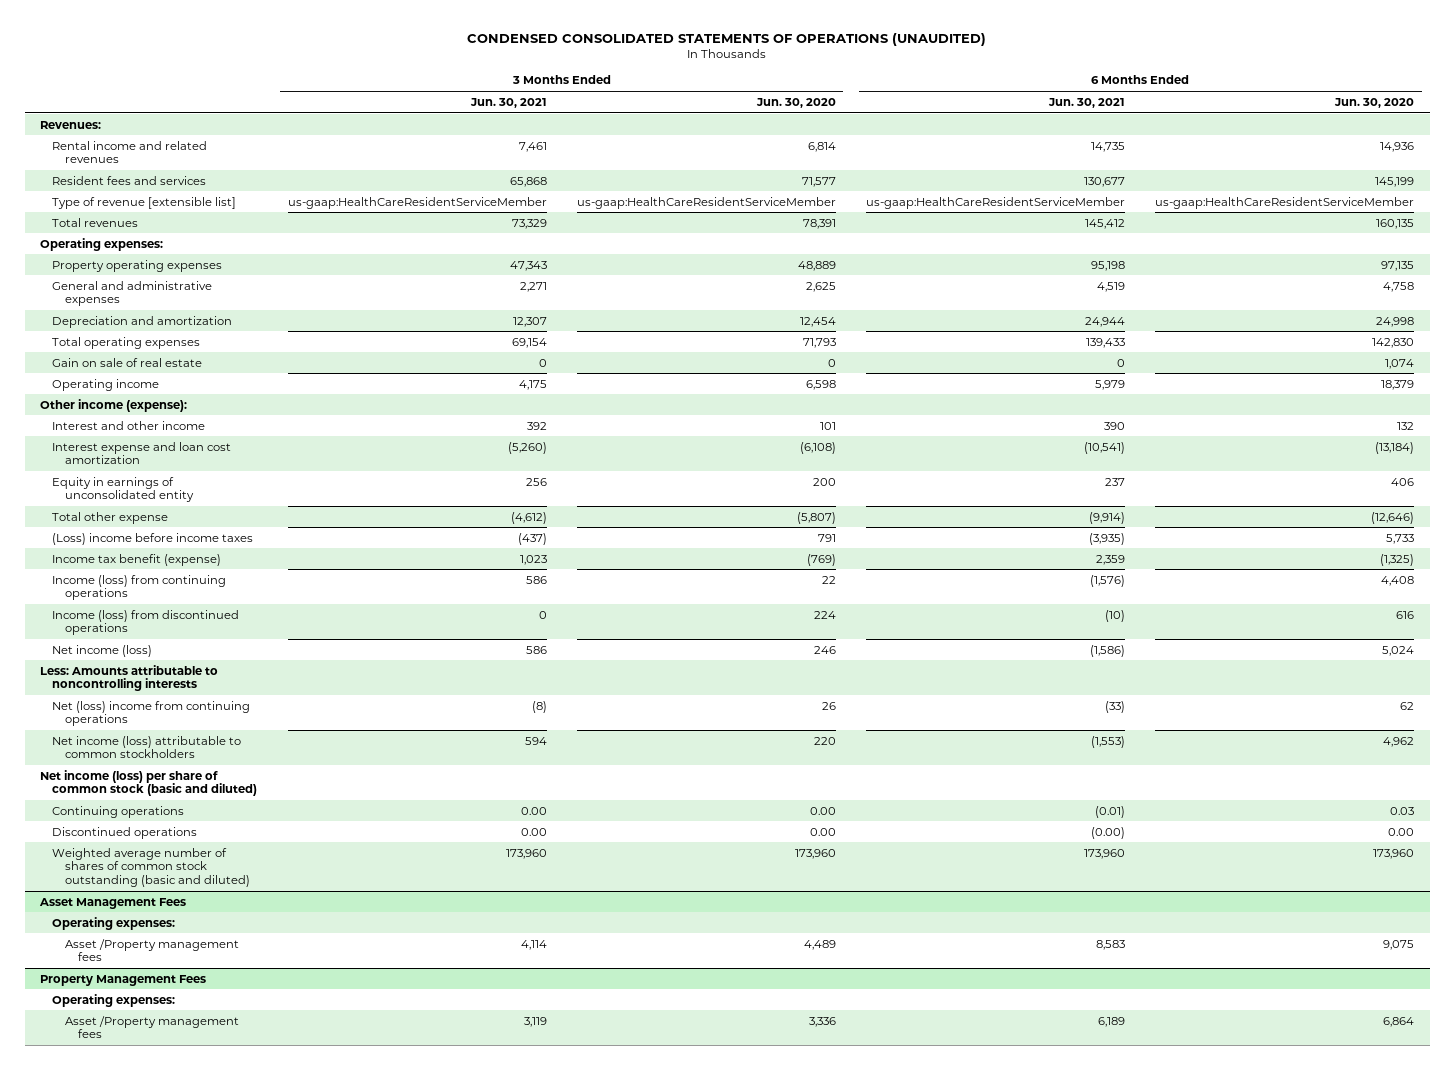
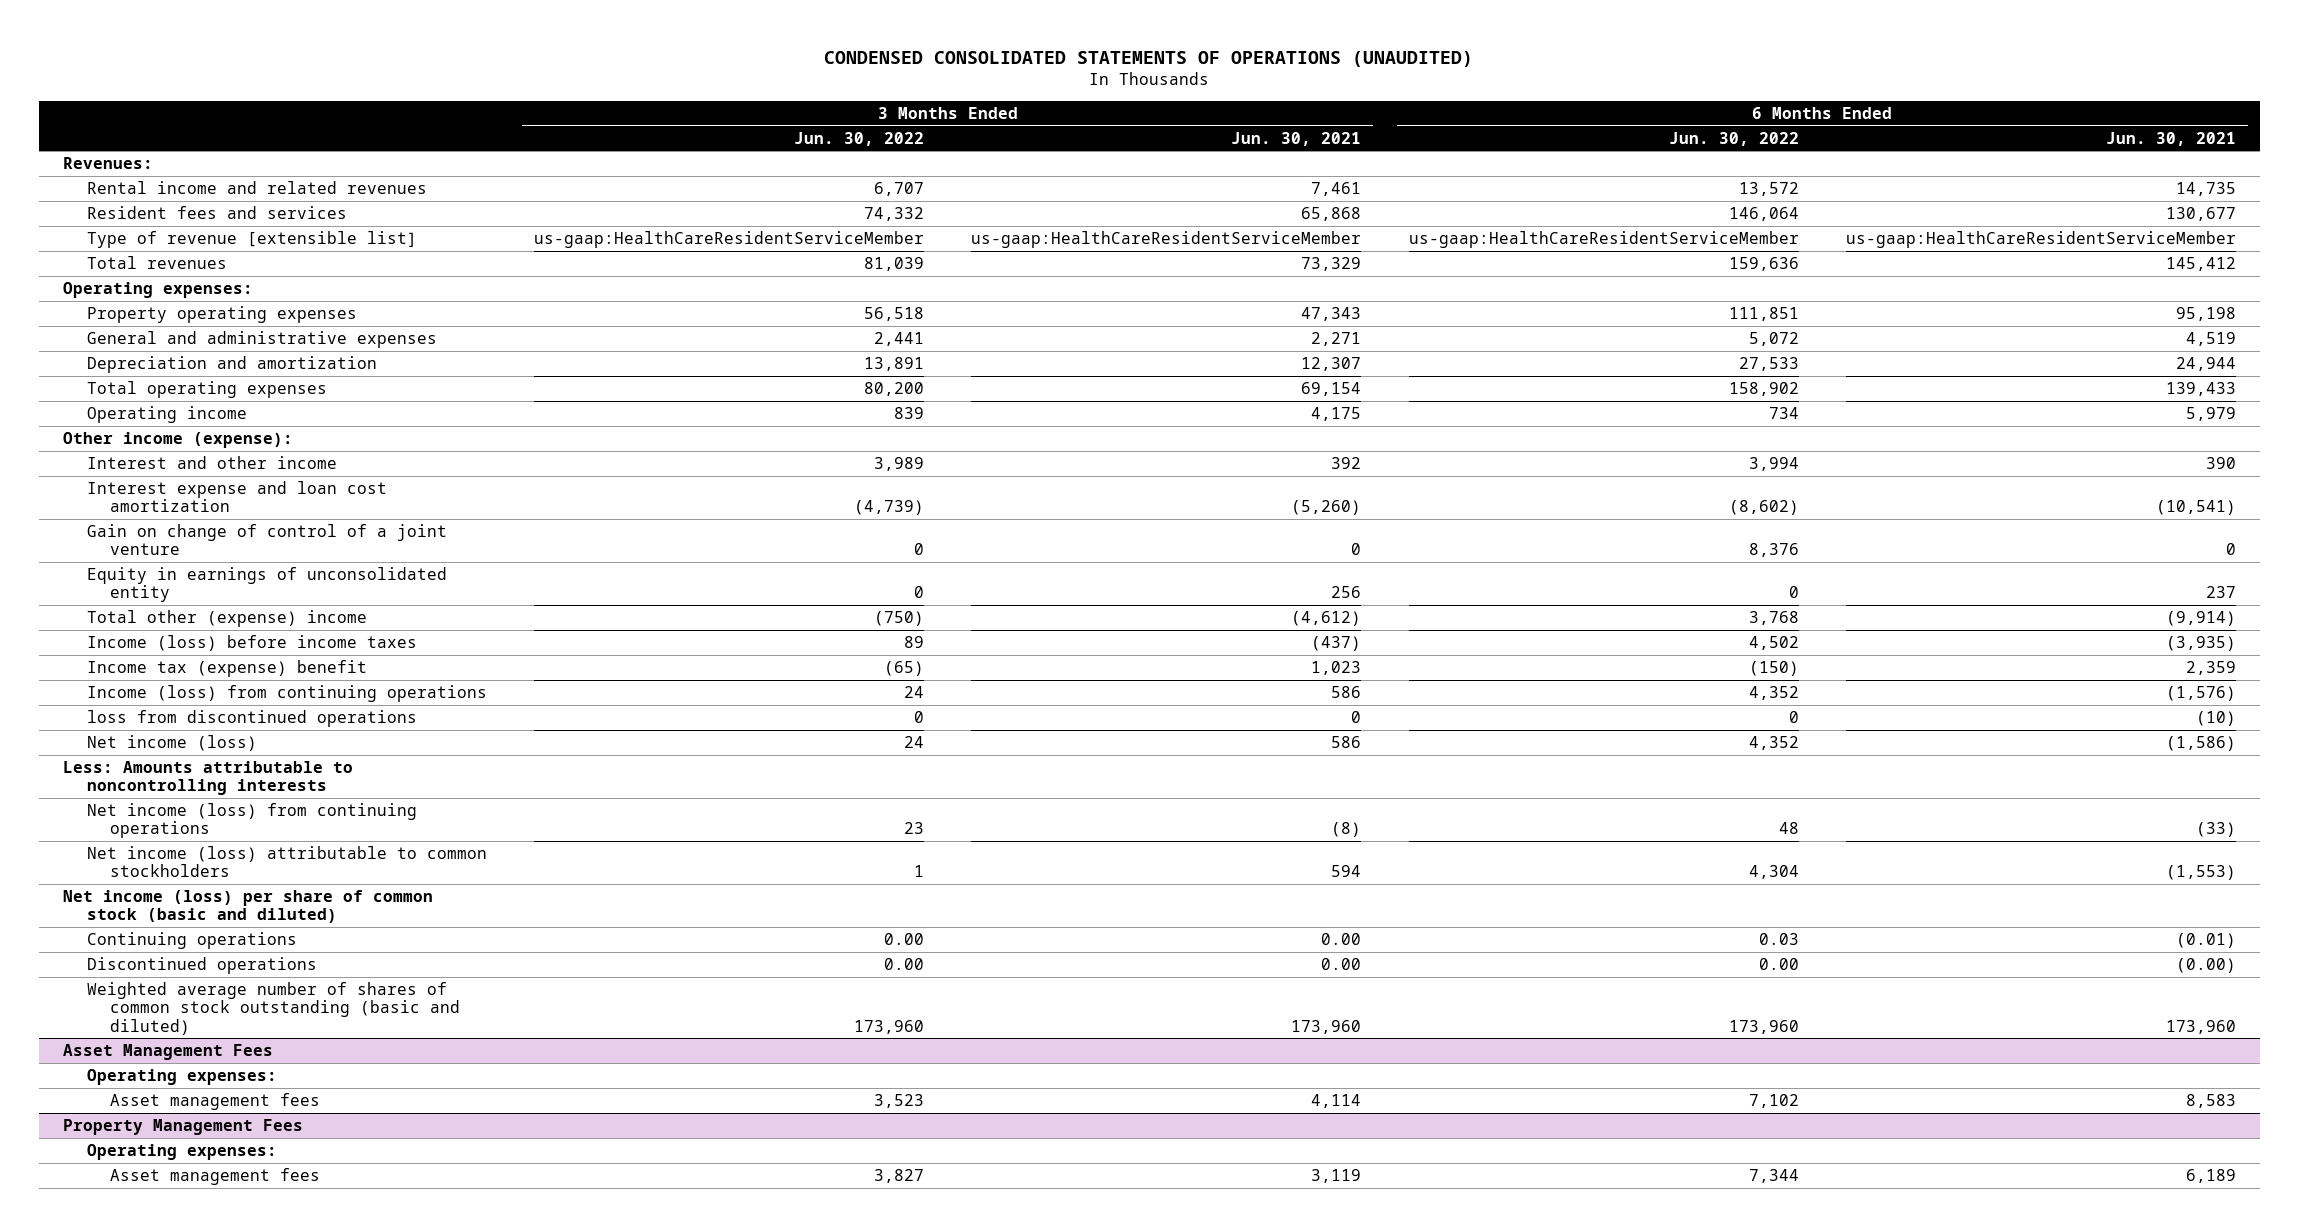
- | 3 Months Ended Jun. 30, 2021 | 3 Months Ended Jun. 30, 2020 | 6 Months Ended Jun. 30, 2021 | 6 Months Ended Jun. 30, 2020
+ | 3 Months Ended Jun. 30, 2022 | 3 Months Ended Jun. 30, 2021 | 6 Months Ended Jun. 30, 2022 | 6 Months Ended Jun. 30, 2021
- Gain on sale of real estate | 0 | 0 | 0 | 1,074
+ Gain on change of control of a joint venture | 0 | 0 | 8,376 | 0
- Total other expense | (4,612) | (5,807) | (9,914) | (12,646)
- (Loss) income before income taxes | (437) | 791 | (3,935) | 5,733
- Income tax benefit (expense) | 1,023 | (769) | 2,359 | (1,325)
+ Total other (expense) income | (750) | (4,612) | 3,768 | (9,914)
+ Income (loss) before income taxes | 89 | (437) | 4,502 | (3,935)
+ Income tax (expense) benefit | (65) | 1,023 | (150) | 2,359
- Income (loss) from discontinued operations | 0 | 224 | (10) | 616
+ loss from discontinued operations | 0 | 0 | 0 | (10)
- Net (loss) income from continuing operations | (8) | 26 | (33) | 62
+ Net income (loss) from continuing operations | 23 | (8) | 48 | (33)
@ Asset Management Fees
- Asset /Property management fees | 4,114 | 4,489 | 8,583 | 9,075
+ Asset management fees | 3,523 | 4,114 | 7,102 | 8,583
@ Property Management Fees
- Asset /Property management fees | 3,119 | 3,336 | 6,189 | 6,864
+ Asset management fees | 3,827 | 3,119 | 7,344 | 6,189

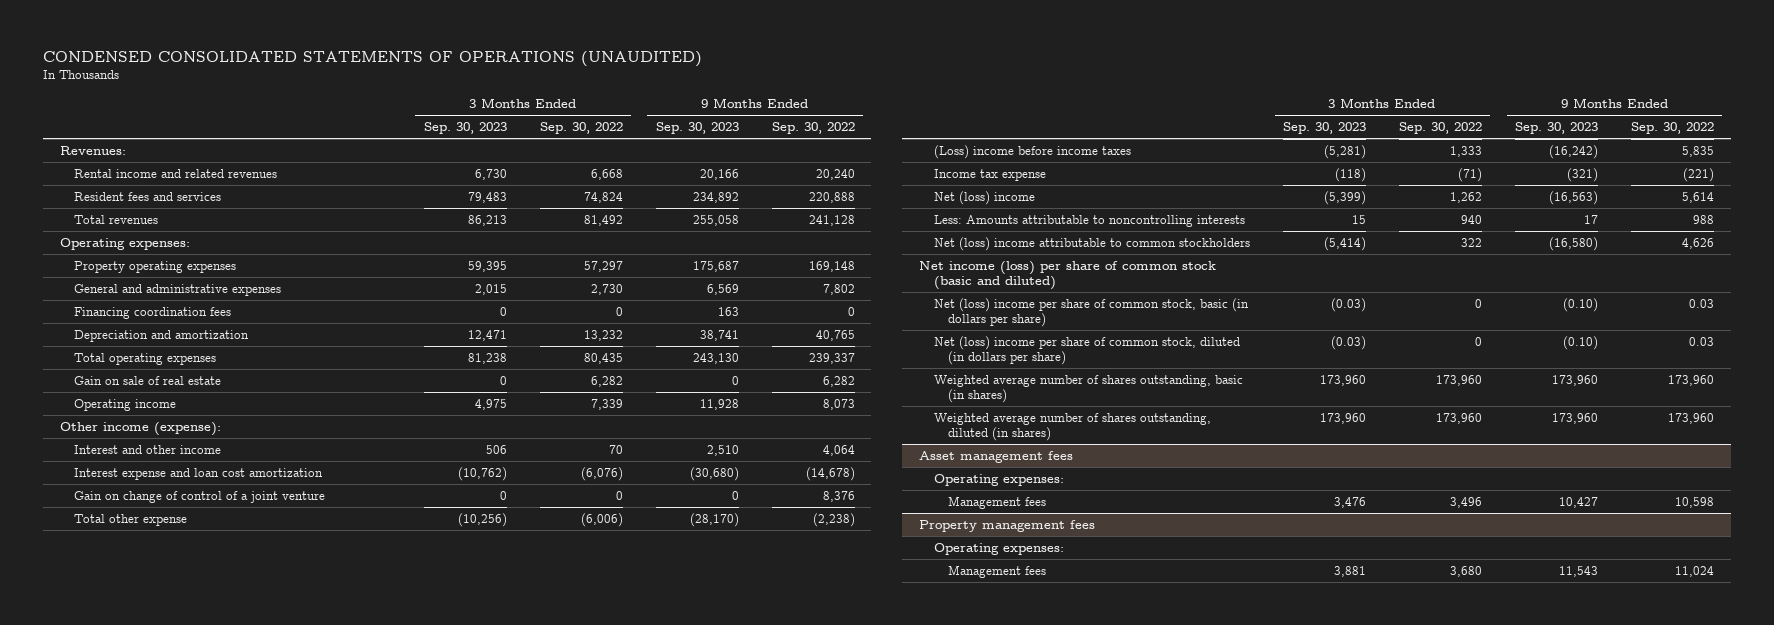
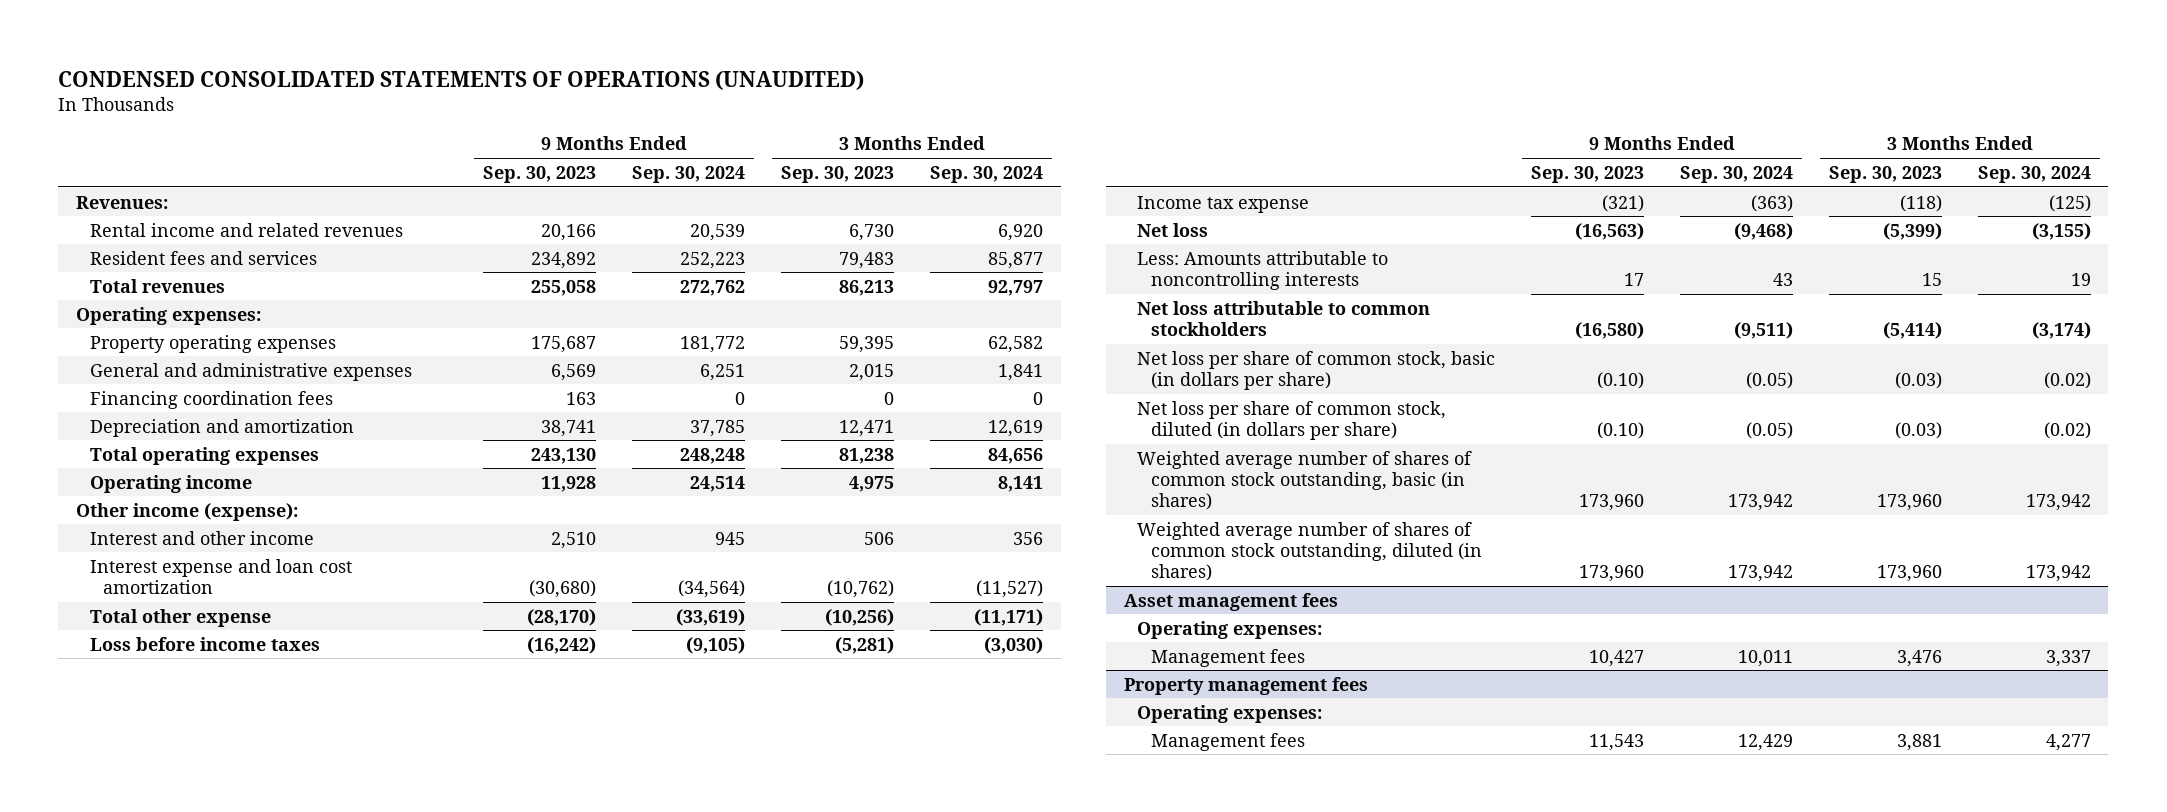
- | 3 Months Ended Sep. 30, 2023 | 3 Months Ended Sep. 30, 2022 | 9 Months Ended Sep. 30, 2023 | 9 Months Ended Sep. 30, 2022
+ | 9 Months Ended Sep. 30, 2023 | 9 Months Ended Sep. 30, 2024 | 3 Months Ended Sep. 30, 2023 | 3 Months Ended Sep. 30, 2024
- Gain on sale of real estate | 0 | 6,282 | 0 | 6,282
- Gain on change of control of a joint venture | 0 | 0 | 0 | 8,376
- (Loss) income before income taxes | (5,281) | 1,333 | (16,242) | 5,835
+ Loss before income taxes | (16,242) | (9,105) | (5,281) | (3,030)
- Net (loss) income | (5,399) | 1,262 | (16,563) | 5,614
+ Net loss | (16,563) | (9,468) | (5,399) | (3,155)
- Net (loss) income attributable to common stockholders | (5,414) | 322 | (16,580) | 4,626
- Net income (loss) per share of common stock (basic and diluted)
- Net (loss) income per share of common stock, basic (in dollars per share) | (0.03) | 0 | (0.10) | 0.03
- Net (loss) income per share of common stock, diluted (in dollars per share) | (0.03) | 0 | (0.10) | 0.03
- Weighted average number of shares outstanding, basic (in shares) | 173,960 | 173,960 | 173,960 | 173,960
- Weighted average number of shares outstanding, diluted (in shares) | 173,960 | 173,960 | 173,960 | 173,960
+ Net loss attributable to common stockholders | (16,580) | (9,511) | (5,414) | (3,174)
+ Net loss per share of common stock, basic (in dollars per share) | (0.10) | (0.05) | (0.03) | (0.02)
+ Net loss per share of common stock, diluted (in dollars per share) | (0.10) | (0.05) | (0.03) | (0.02)
+ Weighted average number of shares of common stock outstanding, basic (in shares) | 173,960 | 173,942 | 173,960 | 173,942
+ Weighted average number of shares of common stock outstanding, diluted (in shares) | 173,960 | 173,942 | 173,960 | 173,942

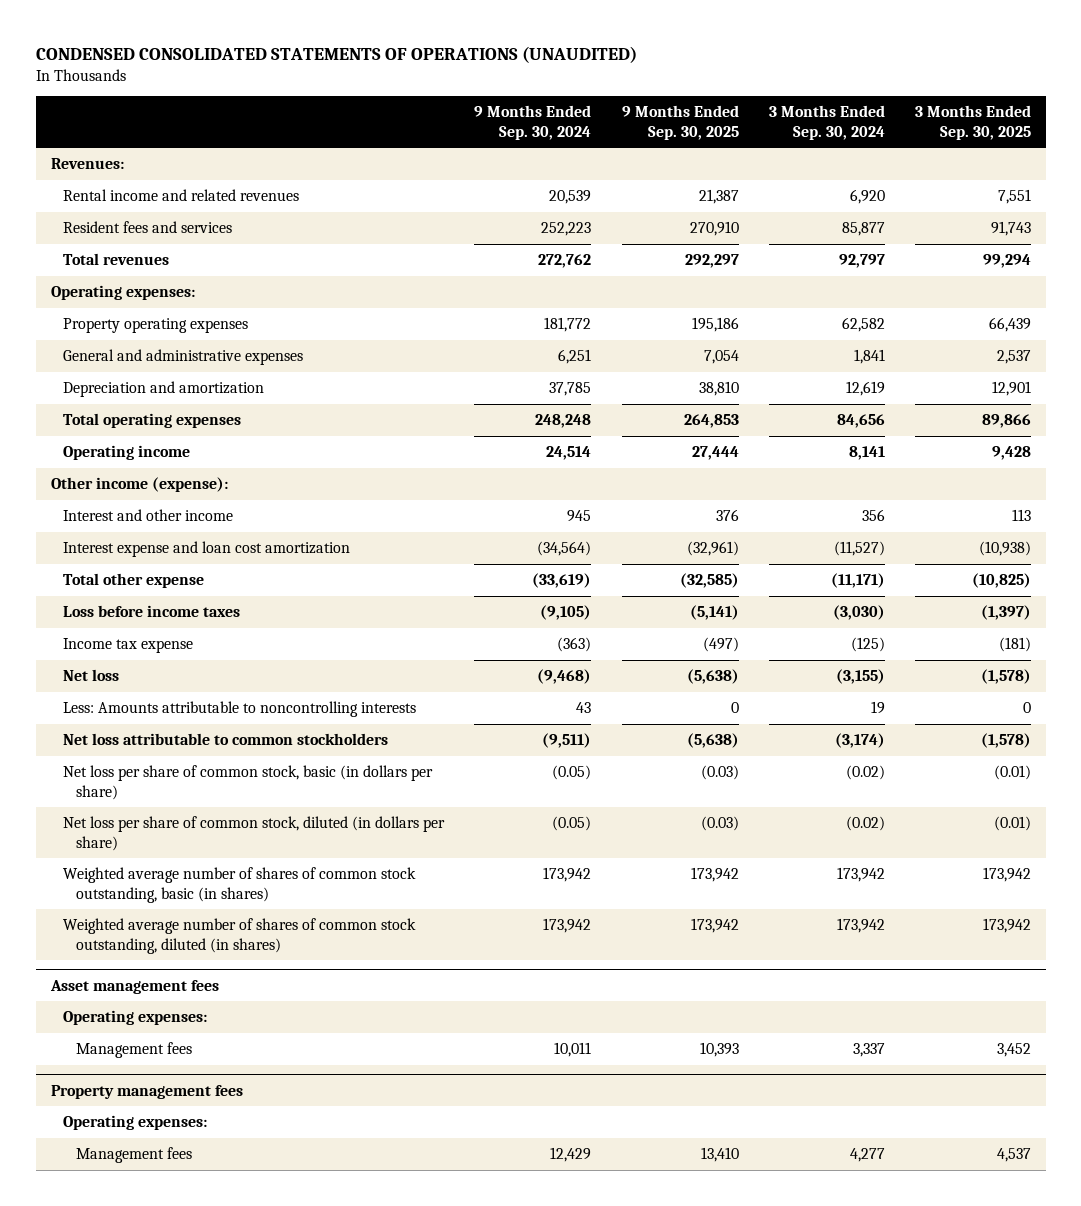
- | 9 Months Ended Sep. 30, 2023 | 9 Months Ended Sep. 30, 2024 | 3 Months Ended Sep. 30, 2023 | 3 Months Ended Sep. 30, 2024
+ | 9 Months Ended Sep. 30, 2024 | 9 Months Ended Sep. 30, 2025 | 3 Months Ended Sep. 30, 2024 | 3 Months Ended Sep. 30, 2025
- Financing coordination fees | 163 | 0 | 0 | 0

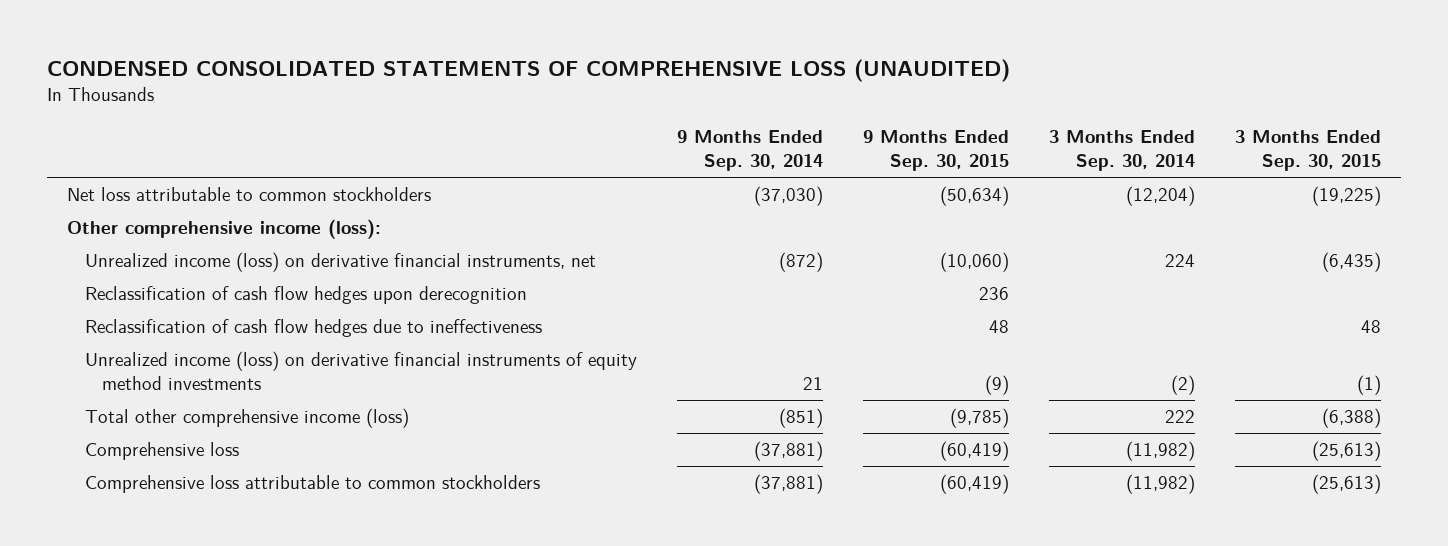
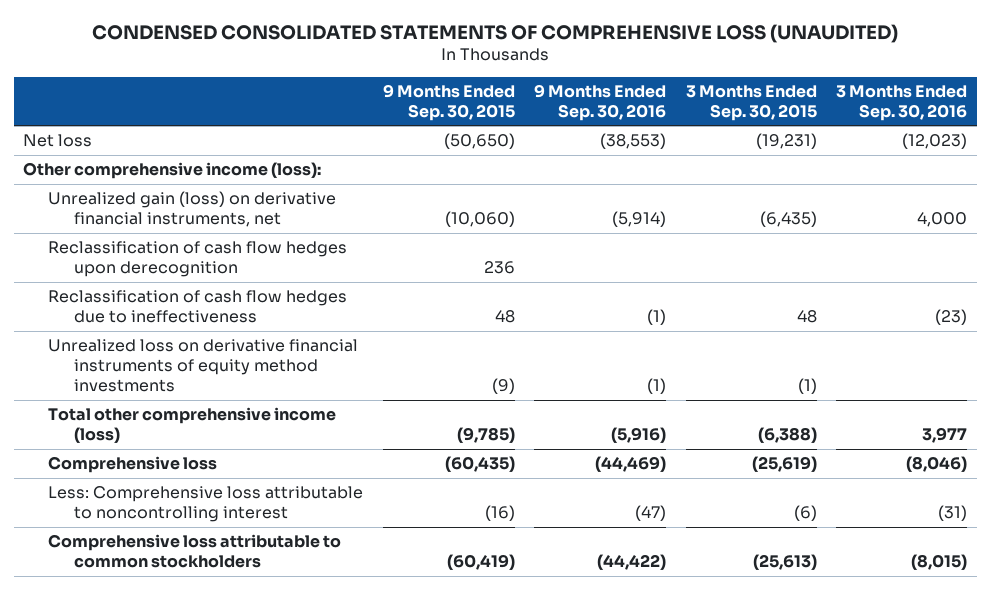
- | 9 Months Ended Sep. 30, 2014 | 9 Months Ended Sep. 30, 2015 | 3 Months Ended Sep. 30, 2014 | 3 Months Ended Sep. 30, 2015
+ | 9 Months Ended Sep. 30, 2015 | 9 Months Ended Sep. 30, 2016 | 3 Months Ended Sep. 30, 2015 | 3 Months Ended Sep. 30, 2016
- Net loss attributable to common stockholders | (37,030) | (50,634) | (12,204) | (19,225)
+ Net loss | (50,650) | (38,553) | (19,231) | (12,023)
- Unrealized income (loss) on derivative financial instruments, net | (872) | (10,060) | 224 | (6,435)
+ Unrealized gain (loss) on derivative financial instruments, net | (10,060) | (5,914) | (6,435) | 4,000
- Unrealized income (loss) on derivative financial instruments of equity method investments | 21 | (9) | (2) | (1)
+ Unrealized loss on derivative financial instruments of equity method investments | (9) | (1) | (1) |
- Comprehensive loss | (37,881) | (60,419) | (11,982) | (25,613)
+ Comprehensive loss | (60,435) | (44,469) | (25,619) | (8,046)
+ Less: Comprehensive loss attributable to noncontrolling interest | (16) | (47) | (6) | (31)

